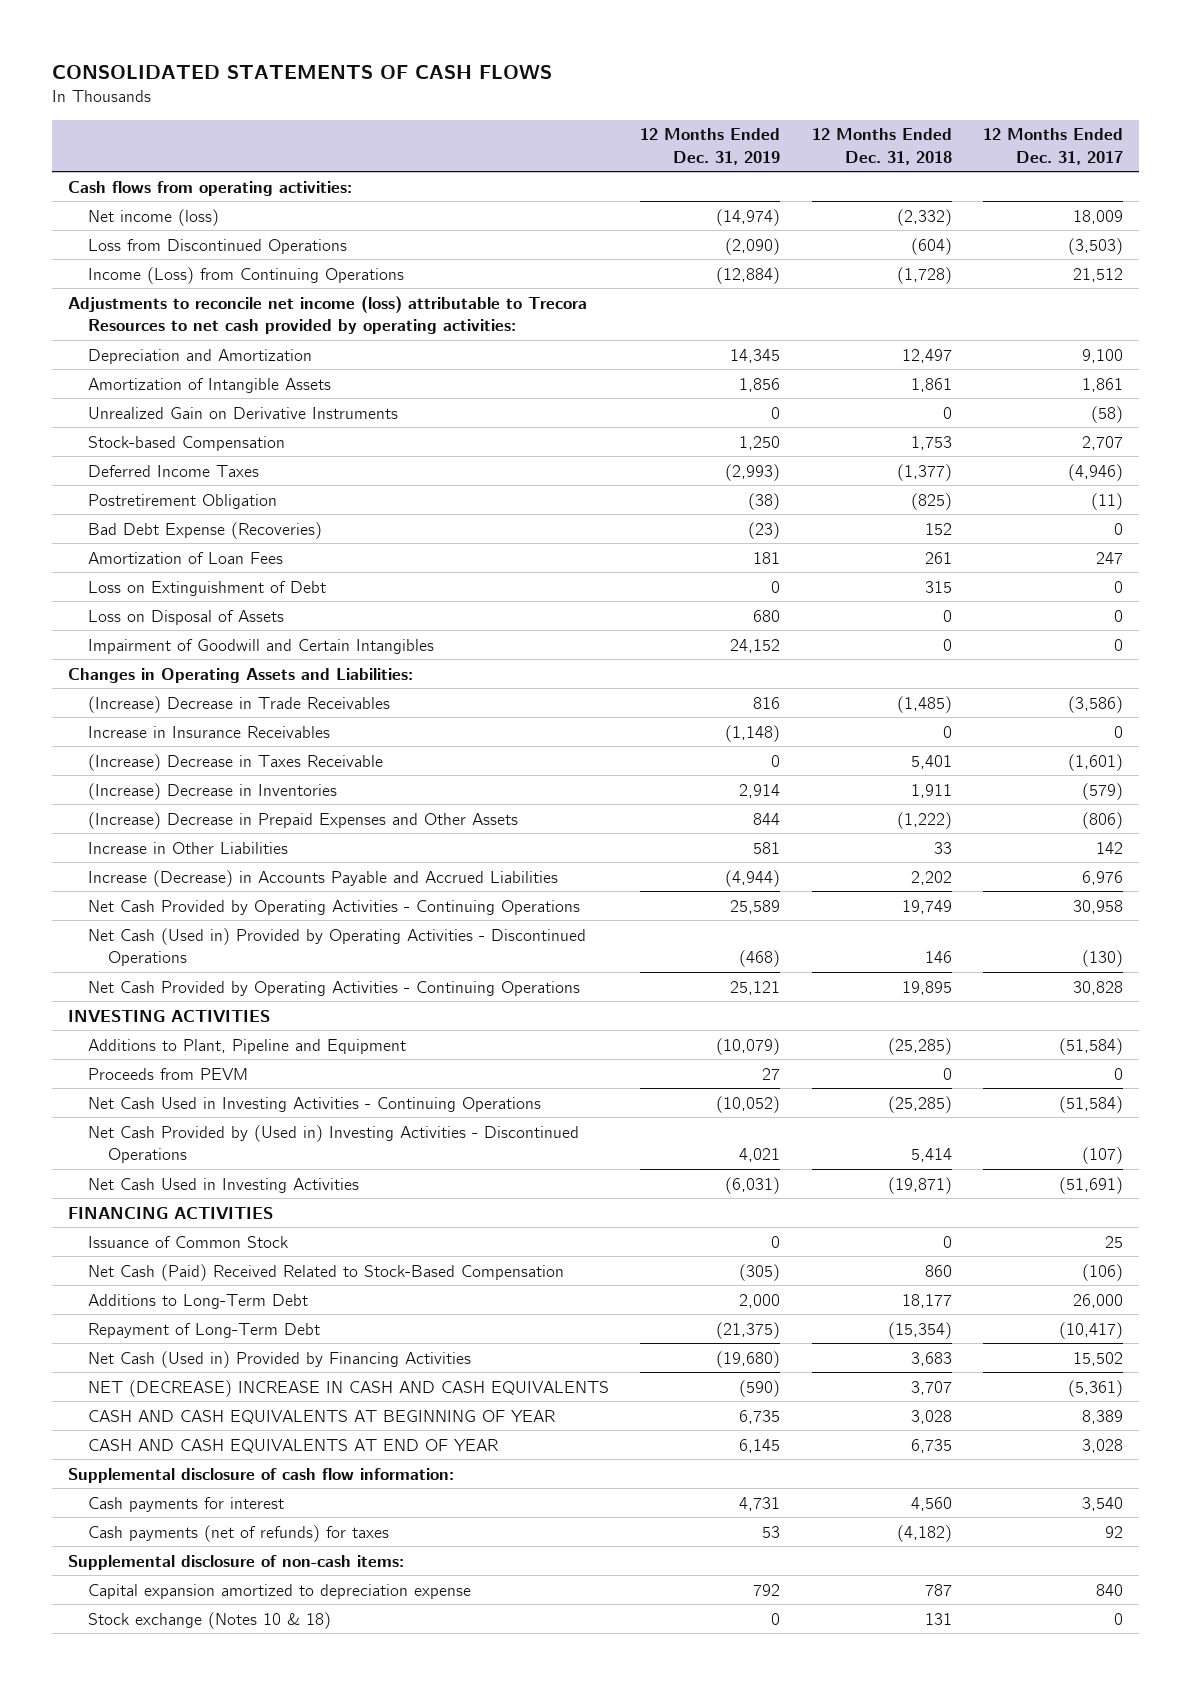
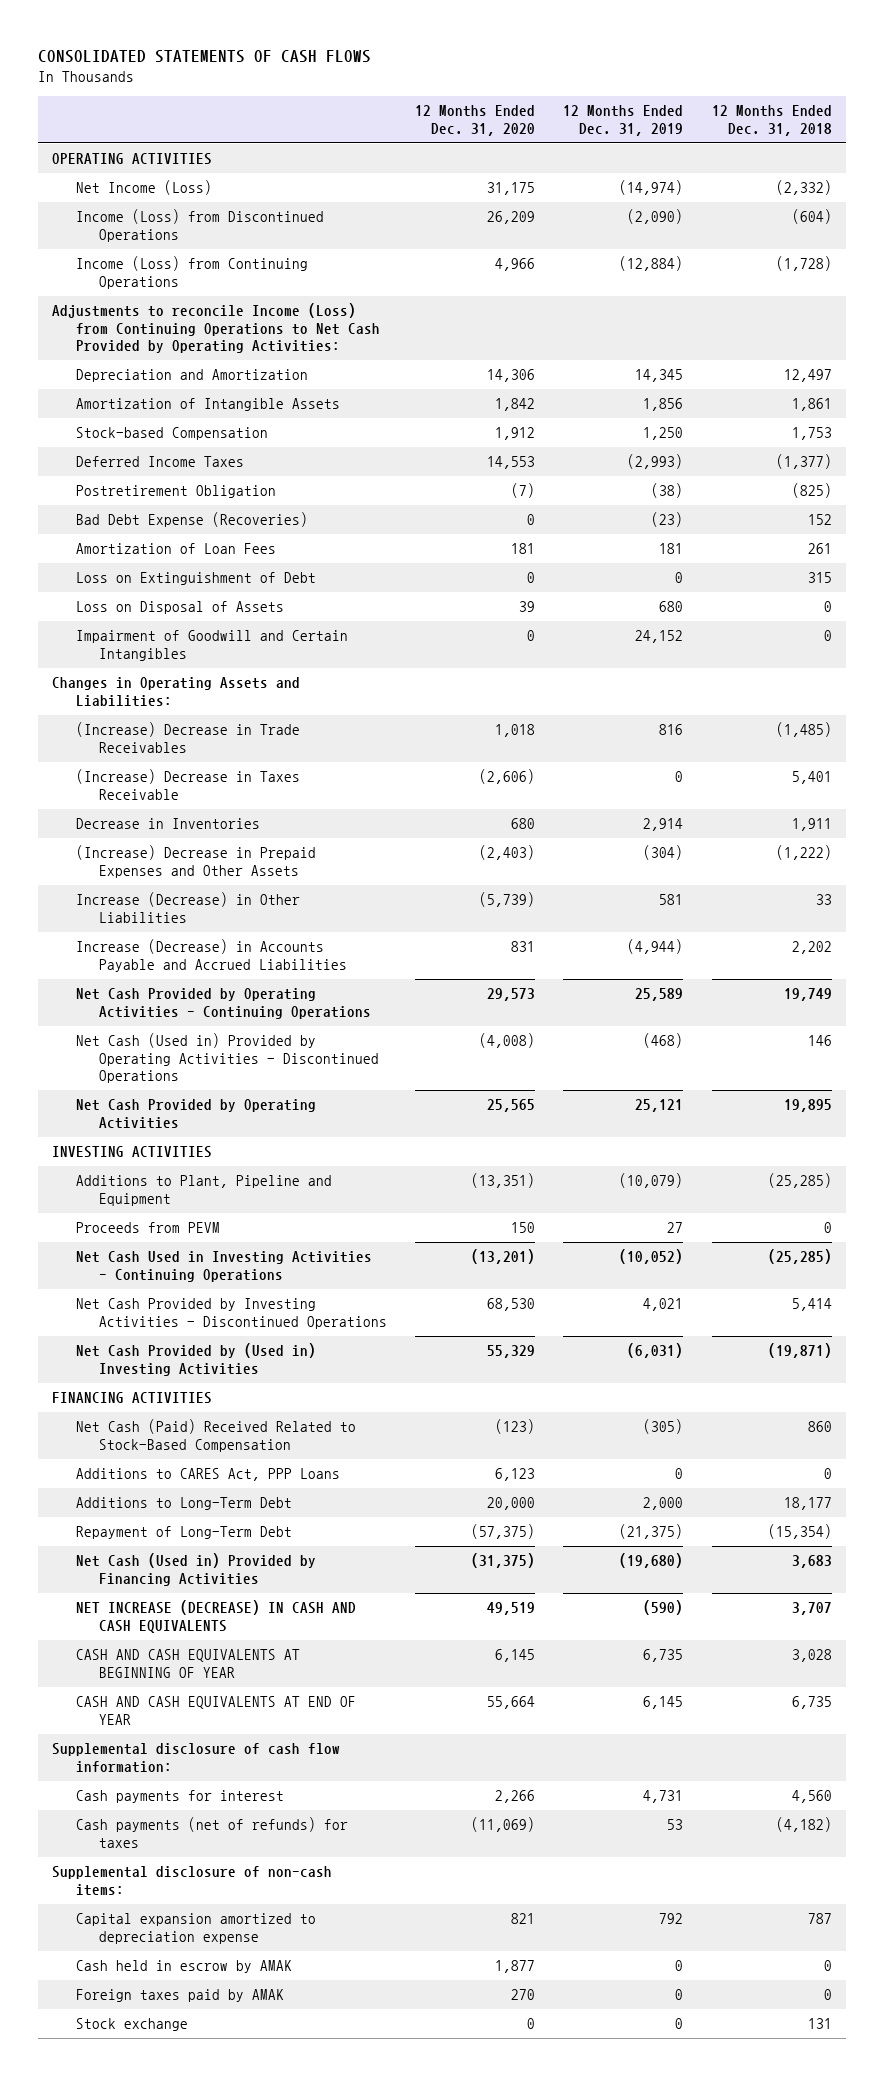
- | 12 Months Ended Dec. 31, 2019 | 12 Months Ended Dec. 31, 2018 | 12 Months Ended Dec. 31, 2017
+ | 12 Months Ended Dec. 31, 2020 | 12 Months Ended Dec. 31, 2019 | 12 Months Ended Dec. 31, 2018
- Cash flows from operating activities:
- Net income (loss) | (14,974) | (2,332) | 18,009
- Loss from Discontinued Operations | (2,090) | (604) | (3,503)
+ OPERATING ACTIVITIES
+ Net Income (Loss) | 31,175 | (14,974) | (2,332)
+ Income (Loss) from Discontinued Operations | 26,209 | (2,090) | (604)
- Adjustments to reconcile net income (loss) attributable to Trecora Resources to net cash provided by operating activities:
+ Adjustments to reconcile Income (Loss) from Continuing Operations to Net Cash Provided by Operating Activities:
- Unrealized Gain on Derivative Instruments | 0 | 0 | (58)
- Increase in Insurance Receivables | (1,148) | 0 | 0
- (Increase) Decrease in Inventories | 2,914 | 1,911 | (579)
- (Increase) Decrease in Prepaid Expenses and Other Assets | 844 | (1,222) | (806)
- Increase in Other Liabilities | 581 | 33 | 142
+ Decrease in Inventories | 680 | 2,914 | 1,911
+ (Increase) Decrease in Prepaid Expenses and Other Assets | (2,403) | (304) | (1,222)
+ Increase (Decrease) in Other Liabilities | (5,739) | 581 | 33
- Net Cash Provided by Operating Activities - Continuing Operations | 25,121 | 19,895 | 30,828
+ Net Cash Provided by Operating Activities | 25,565 | 25,121 | 19,895
- Net Cash Provided by (Used in) Investing Activities - Discontinued Operations | 4,021 | 5,414 | (107)
- Net Cash Used in Investing Activities | (6,031) | (19,871) | (51,691)
+ Net Cash Provided by Investing Activities - Discontinued Operations | 68,530 | 4,021 | 5,414
+ Net Cash Provided by (Used in) Investing Activities | 55,329 | (6,031) | (19,871)
- Issuance of Common Stock | 0 | 0 | 25
+ Additions to CARES Act, PPP Loans | 6,123 | 0 | 0
- NET (DECREASE) INCREASE IN CASH AND CASH EQUIVALENTS | (590) | 3,707 | (5,361)
+ NET INCREASE (DECREASE) IN CASH AND CASH EQUIVALENTS | 49,519 | (590) | 3,707
- Stock exchange (Notes 10 & 18) | 0 | 131 | 0
+ Cash held in escrow by AMAK | 1,877 | 0 | 0
+ Foreign taxes paid by AMAK | 270 | 0 | 0
+ Stock exchange | 0 | 0 | 131

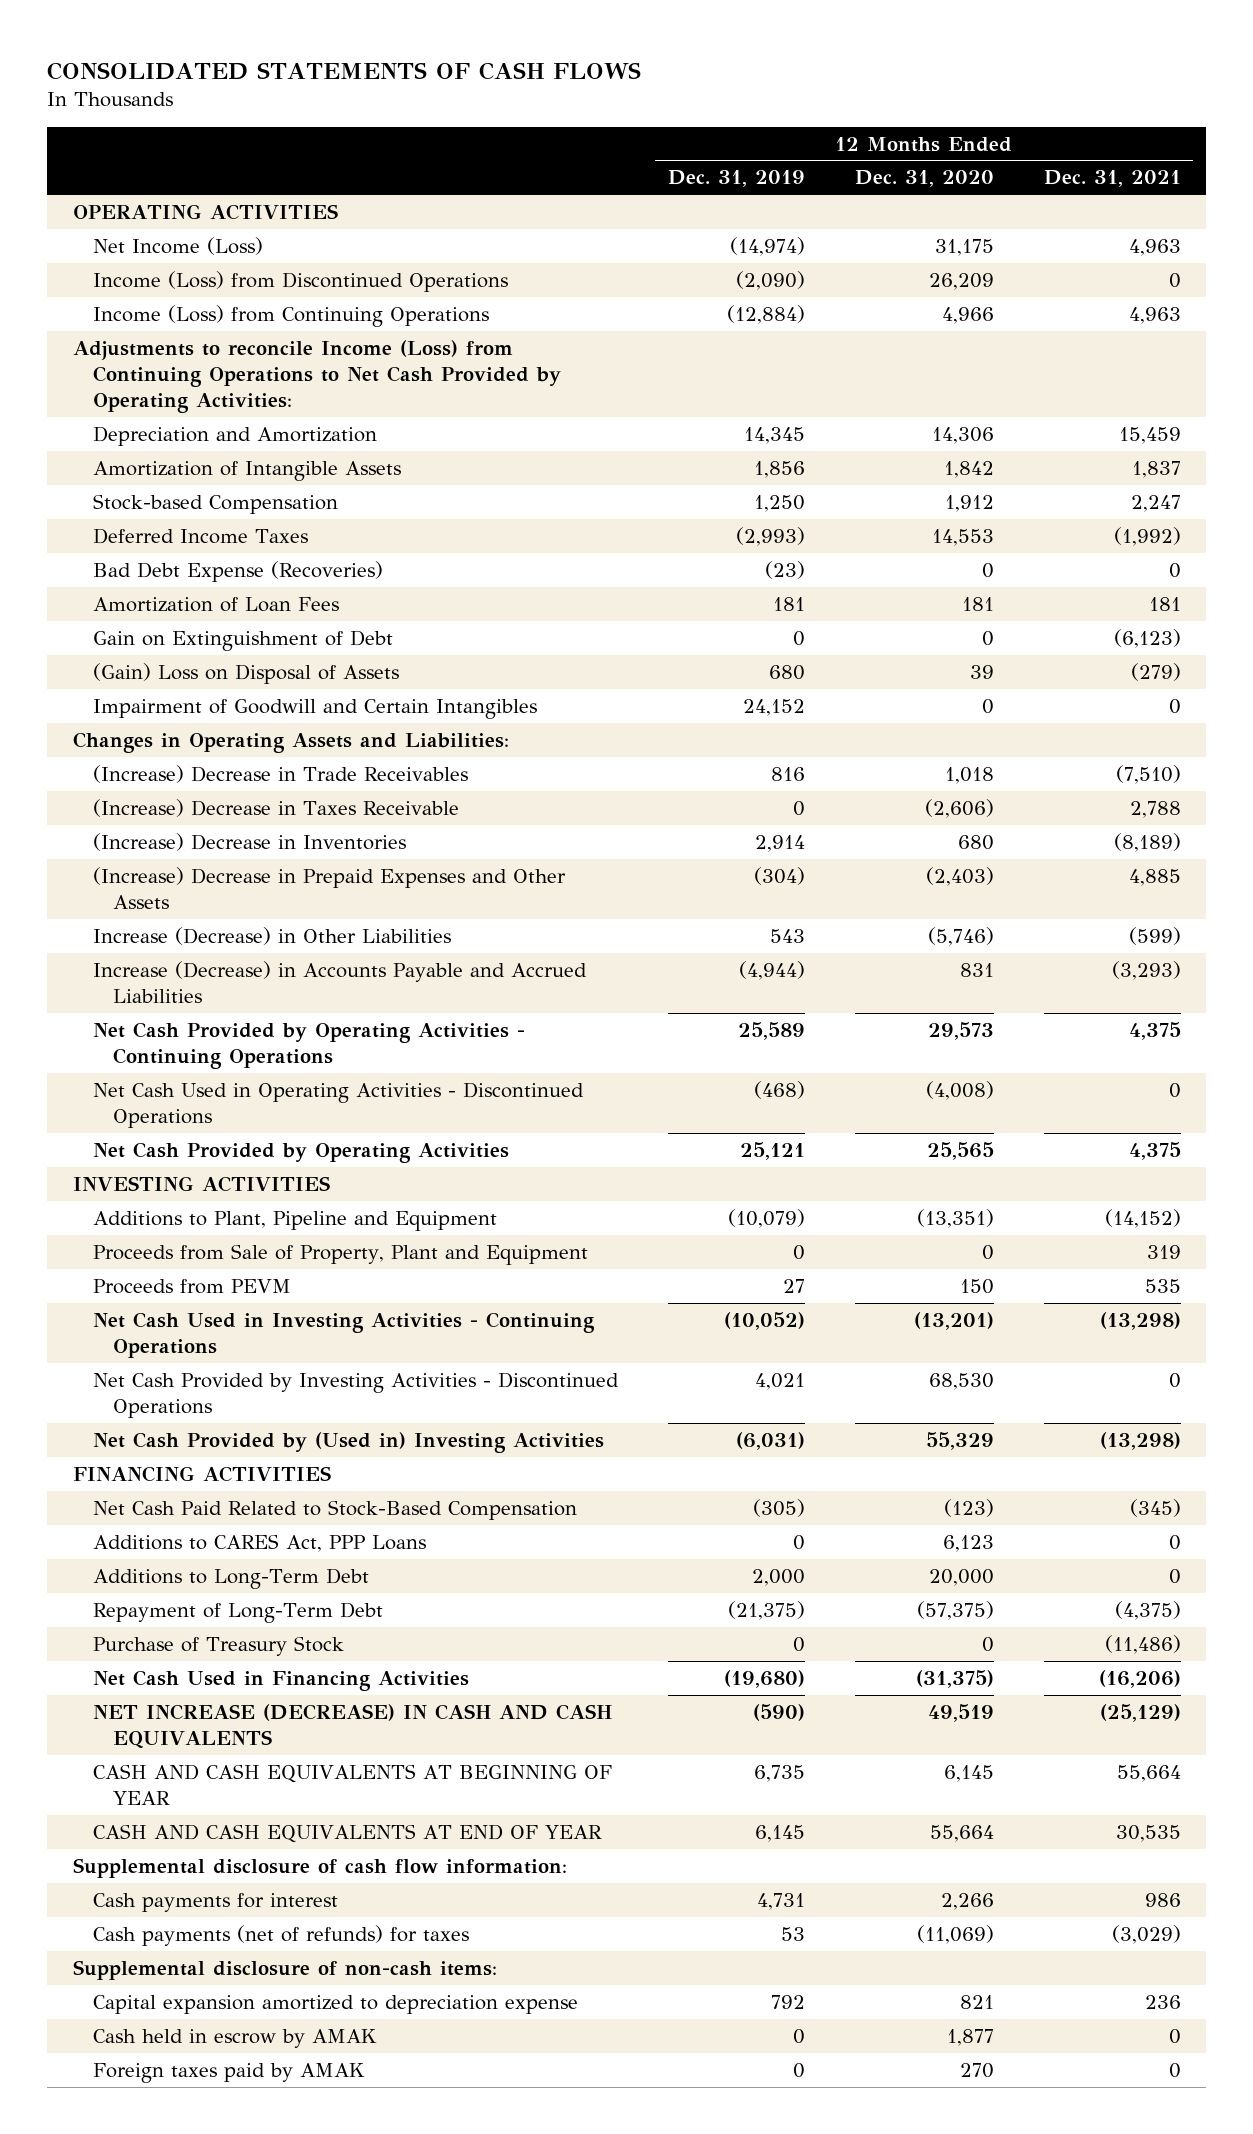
- | 12 Months Ended Dec. 31, 2020 | 12 Months Ended Dec. 31, 2019 | 12 Months Ended Dec. 31, 2018
+ | 12 Months Ended Dec. 31, 2019 | 12 Months Ended Dec. 31, 2020 | 12 Months Ended Dec. 31, 2021
- Postretirement Obligation | (7) | (38) | (825)
- Loss on Extinguishment of Debt | 0 | 0 | 315
- Loss on Disposal of Assets | 39 | 680 | 0
+ Gain on Extinguishment of Debt | 0 | 0 | (6,123)
+ (Gain) Loss on Disposal of Assets | 680 | 39 | (279)
- Decrease in Inventories | 680 | 2,914 | 1,911
+ (Increase) Decrease in Inventories | 2,914 | 680 | (8,189)
- Increase (Decrease) in Other Liabilities | (5,739) | 581 | 33
+ Increase (Decrease) in Other Liabilities | 543 | (5,746) | (599)
- Net Cash (Used in) Provided by Operating Activities - Discontinued Operations | (4,008) | (468) | 146
+ Net Cash Used in Operating Activities - Discontinued Operations | (468) | (4,008) | 0
+ Proceeds from Sale of Property, Plant and Equipment | 0 | 0 | 319
- Net Cash (Paid) Received Related to Stock-Based Compensation | (123) | (305) | 860
+ Net Cash Paid Related to Stock-Based Compensation | (305) | (123) | (345)
- Net Cash (Used in) Provided by Financing Activities | (31,375) | (19,680) | 3,683
+ Purchase of Treasury Stock | 0 | 0 | (11,486)
+ Net Cash Used in Financing Activities | (19,680) | (31,375) | (16,206)
- Stock exchange | 0 | 0 | 131

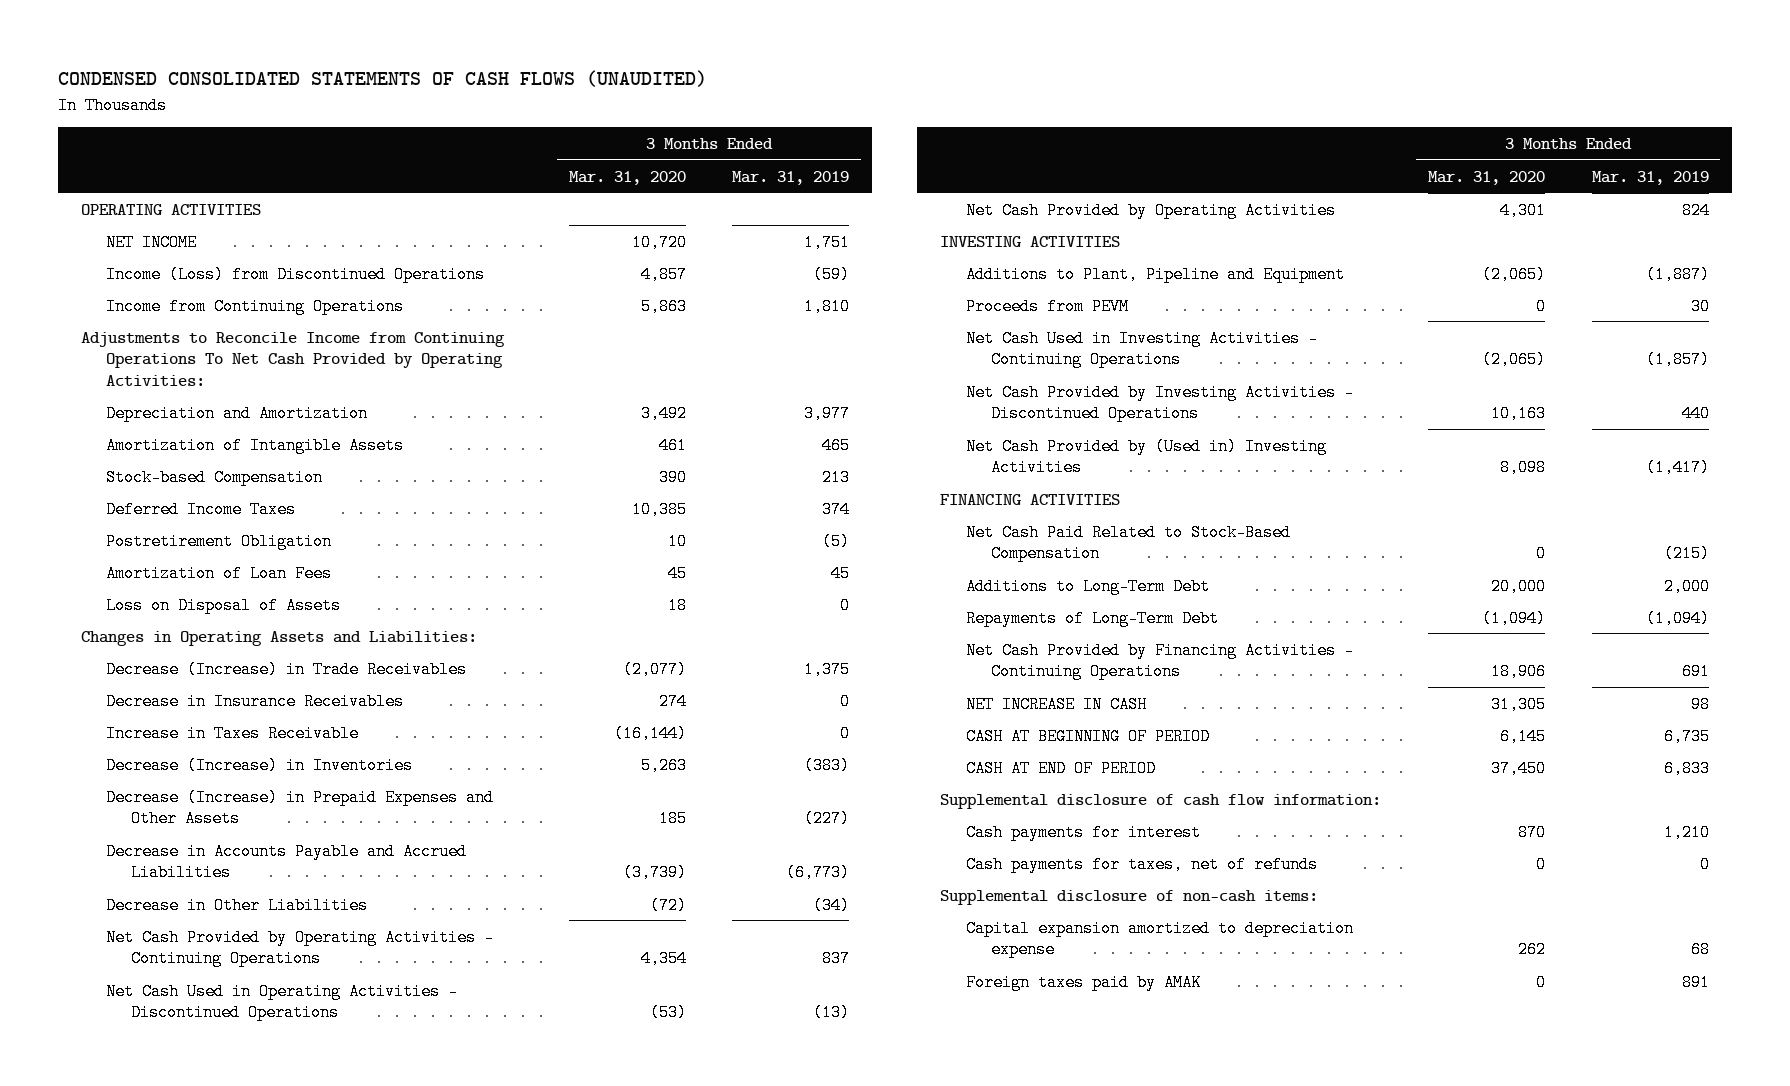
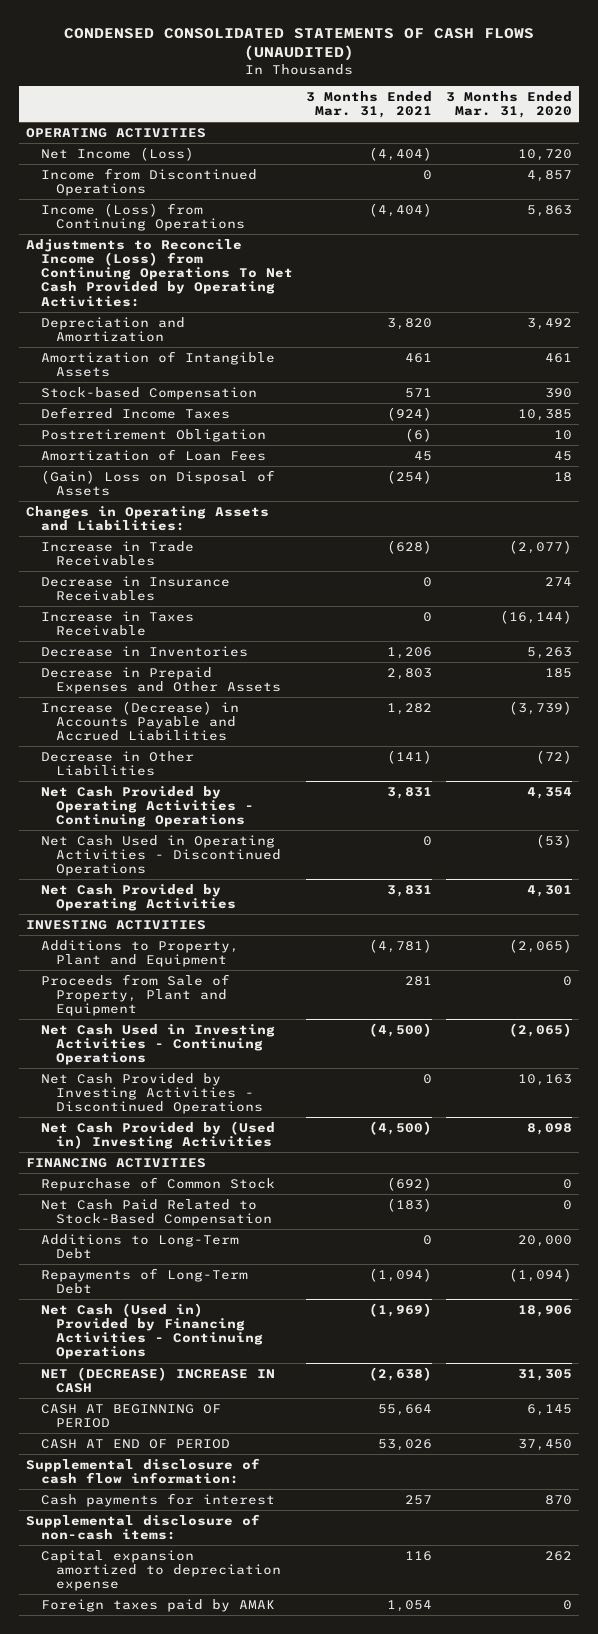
- | 3 Months Ended Mar. 31, 2020 | 3 Months Ended Mar. 31, 2019
+ | 3 Months Ended Mar. 31, 2021 | 3 Months Ended Mar. 31, 2020
- NET INCOME | 10,720 | 1,751
- Income (Loss) from Discontinued Operations | 4,857 | (59)
- Income from Continuing Operations | 5,863 | 1,810
- Adjustments to Reconcile Income from Continuing Operations To Net Cash Provided by Operating Activities:
+ Net Income (Loss) | (4,404) | 10,720
+ Income from Discontinued Operations | 0 | 4,857
+ Income (Loss) from Continuing Operations | (4,404) | 5,863
+ Adjustments to Reconcile Income (Loss) from Continuing Operations To Net Cash Provided by Operating Activities:
- Loss on Disposal of Assets | 18 | 0
+ (Gain) Loss on Disposal of Assets | (254) | 18
- Decrease (Increase) in Trade Receivables | (2,077) | 1,375
+ Increase in Trade Receivables | (628) | (2,077)
- Decrease (Increase) in Inventories | 5,263 | (383)
- Decrease (Increase) in Prepaid Expenses and Other Assets | 185 | (227)
- Decrease in Accounts Payable and Accrued Liabilities | (3,739) | (6,773)
+ Decrease in Inventories | 1,206 | 5,263
+ Decrease in Prepaid Expenses and Other Assets | 2,803 | 185
+ Increase (Decrease) in Accounts Payable and Accrued Liabilities | 1,282 | (3,739)
- Additions to Plant, Pipeline and Equipment | (2,065) | (1,887)
- Proceeds from PEVM | 0 | 30
+ Additions to Property, Plant and Equipment | (4,781) | (2,065)
+ Proceeds from Sale of Property, Plant and Equipment | 281 | 0
+ Repurchase of Common Stock | (692) | 0
- Net Cash Provided by Financing Activities - Continuing Operations | 18,906 | 691
- NET INCREASE IN CASH | 31,305 | 98
+ Net Cash (Used in) Provided by Financing Activities - Continuing Operations | (1,969) | 18,906
+ NET (DECREASE) INCREASE IN CASH | (2,638) | 31,305
- Cash payments for taxes, net of refunds | 0 | 0

